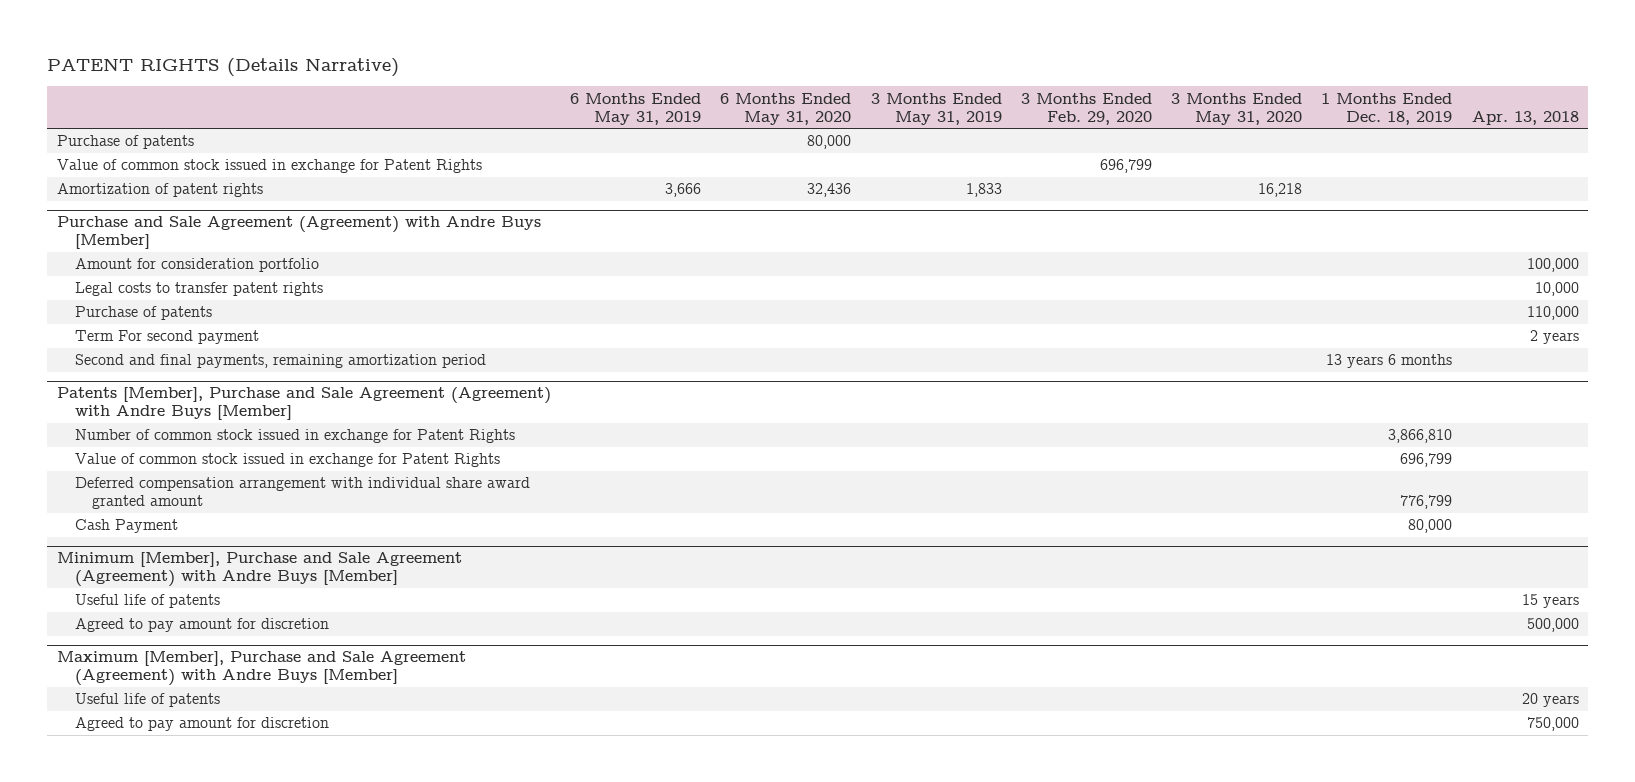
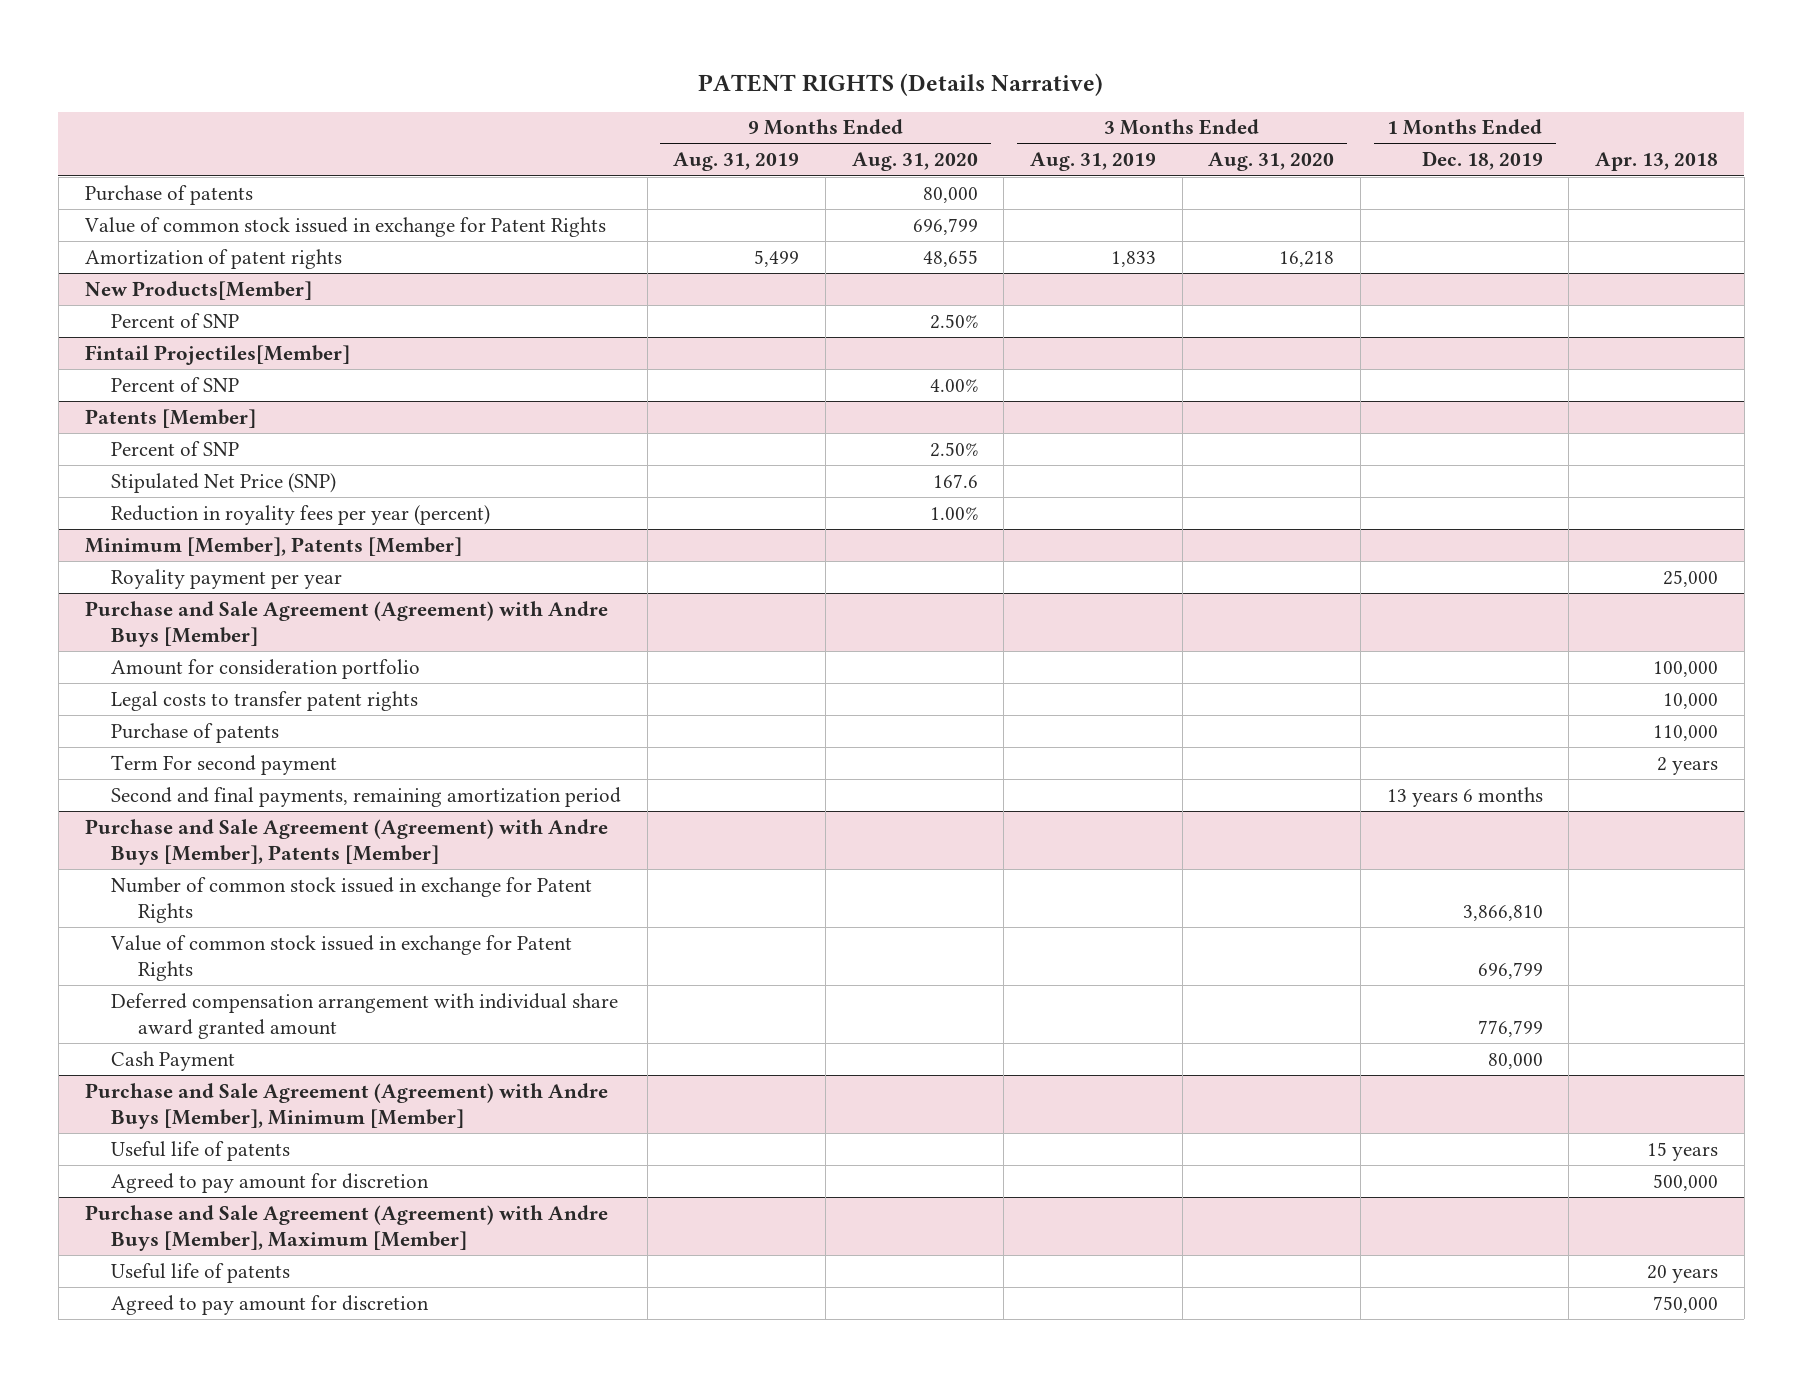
- | 6 Months Ended May 31, 2019 | 6 Months Ended May 31, 2020 | 3 Months Ended May 31, 2019 | 3 Months Ended Feb. 29, 2020 | 3 Months Ended May 31, 2020 | 1 Months Ended Dec. 18, 2019 | Apr. 13, 2018
+ | 9 Months Ended Aug. 31, 2019 | 9 Months Ended Aug. 31, 2020 | 3 Months Ended Aug. 31, 2019 | 3 Months Ended Aug. 31, 2020 | 1 Months Ended Dec. 18, 2019 | Apr. 13, 2018
+ New Products[Member]
+ Percent of SNP | | 2.50% | | | |
+ Fintail Projectiles[Member]
+ Percent of SNP | | 4.00% | | | |
+ Patents [Member]
+ Percent of SNP | | 2.50% | | | |
+ Stipulated Net Price (SNP) | | 167.6 | | | |
+ Reduction in royality fees per year (percent) | | 1.00% | | | |
+ Minimum [Member], Patents [Member]
+ Royality payment per year | | | | | | 25,000
- Patents [Member], Purchase and Sale Agreement (Agreement) with Andre Buys [Member]
+ Purchase and Sale Agreement (Agreement) with Andre Buys [Member], Patents [Member]
- Minimum [Member], Purchase and Sale Agreement (Agreement) with Andre Buys [Member]
+ Purchase and Sale Agreement (Agreement) with Andre Buys [Member], Minimum [Member]
- Maximum [Member], Purchase and Sale Agreement (Agreement) with Andre Buys [Member]
+ Purchase and Sale Agreement (Agreement) with Andre Buys [Member], Maximum [Member]

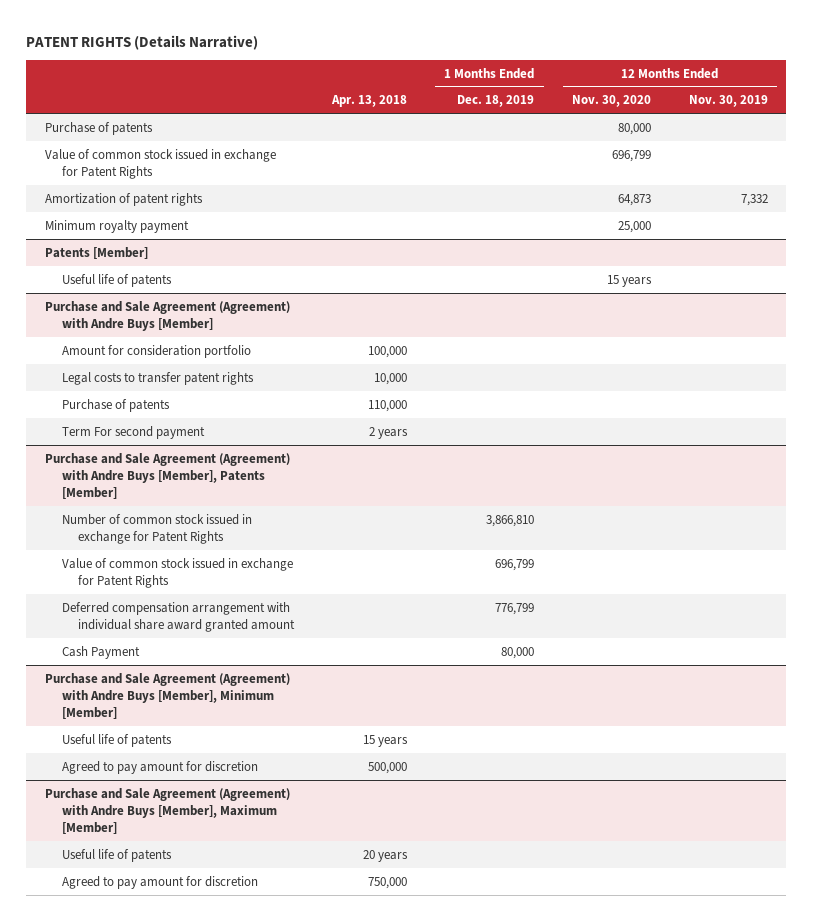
- | 9 Months Ended Aug. 31, 2019 | 9 Months Ended Aug. 31, 2020 | 3 Months Ended Aug. 31, 2019 | 3 Months Ended Aug. 31, 2020 | 1 Months Ended Dec. 18, 2019 | Apr. 13, 2018
+ | Apr. 13, 2018 | 1 Months Ended Dec. 18, 2019 | 12 Months Ended Nov. 30, 2020 | 12 Months Ended Nov. 30, 2019
- New Products[Member]
- Percent of SNP | | 2.50% | | | |
- Fintail Projectiles[Member]
- Percent of SNP | | 4.00% | | | |
+ Minimum royalty payment | | | 25,000 |
@ Patents [Member]
- Percent of SNP | | 2.50% | | | |
- Stipulated Net Price (SNP) | | 167.6 | | | |
- Reduction in royality fees per year (percent) | | 1.00% | | | |
- Minimum [Member], Patents [Member]
- Royality payment per year | | | | | | 25,000
@ Patents [Member]
+ Useful life of patents | | | 15 years |
@ Purchase and Sale Agreement (Agreement) with Andre Buys [Member]
- Second and final payments, remaining amortization period | | | | | 13 years 6 months |

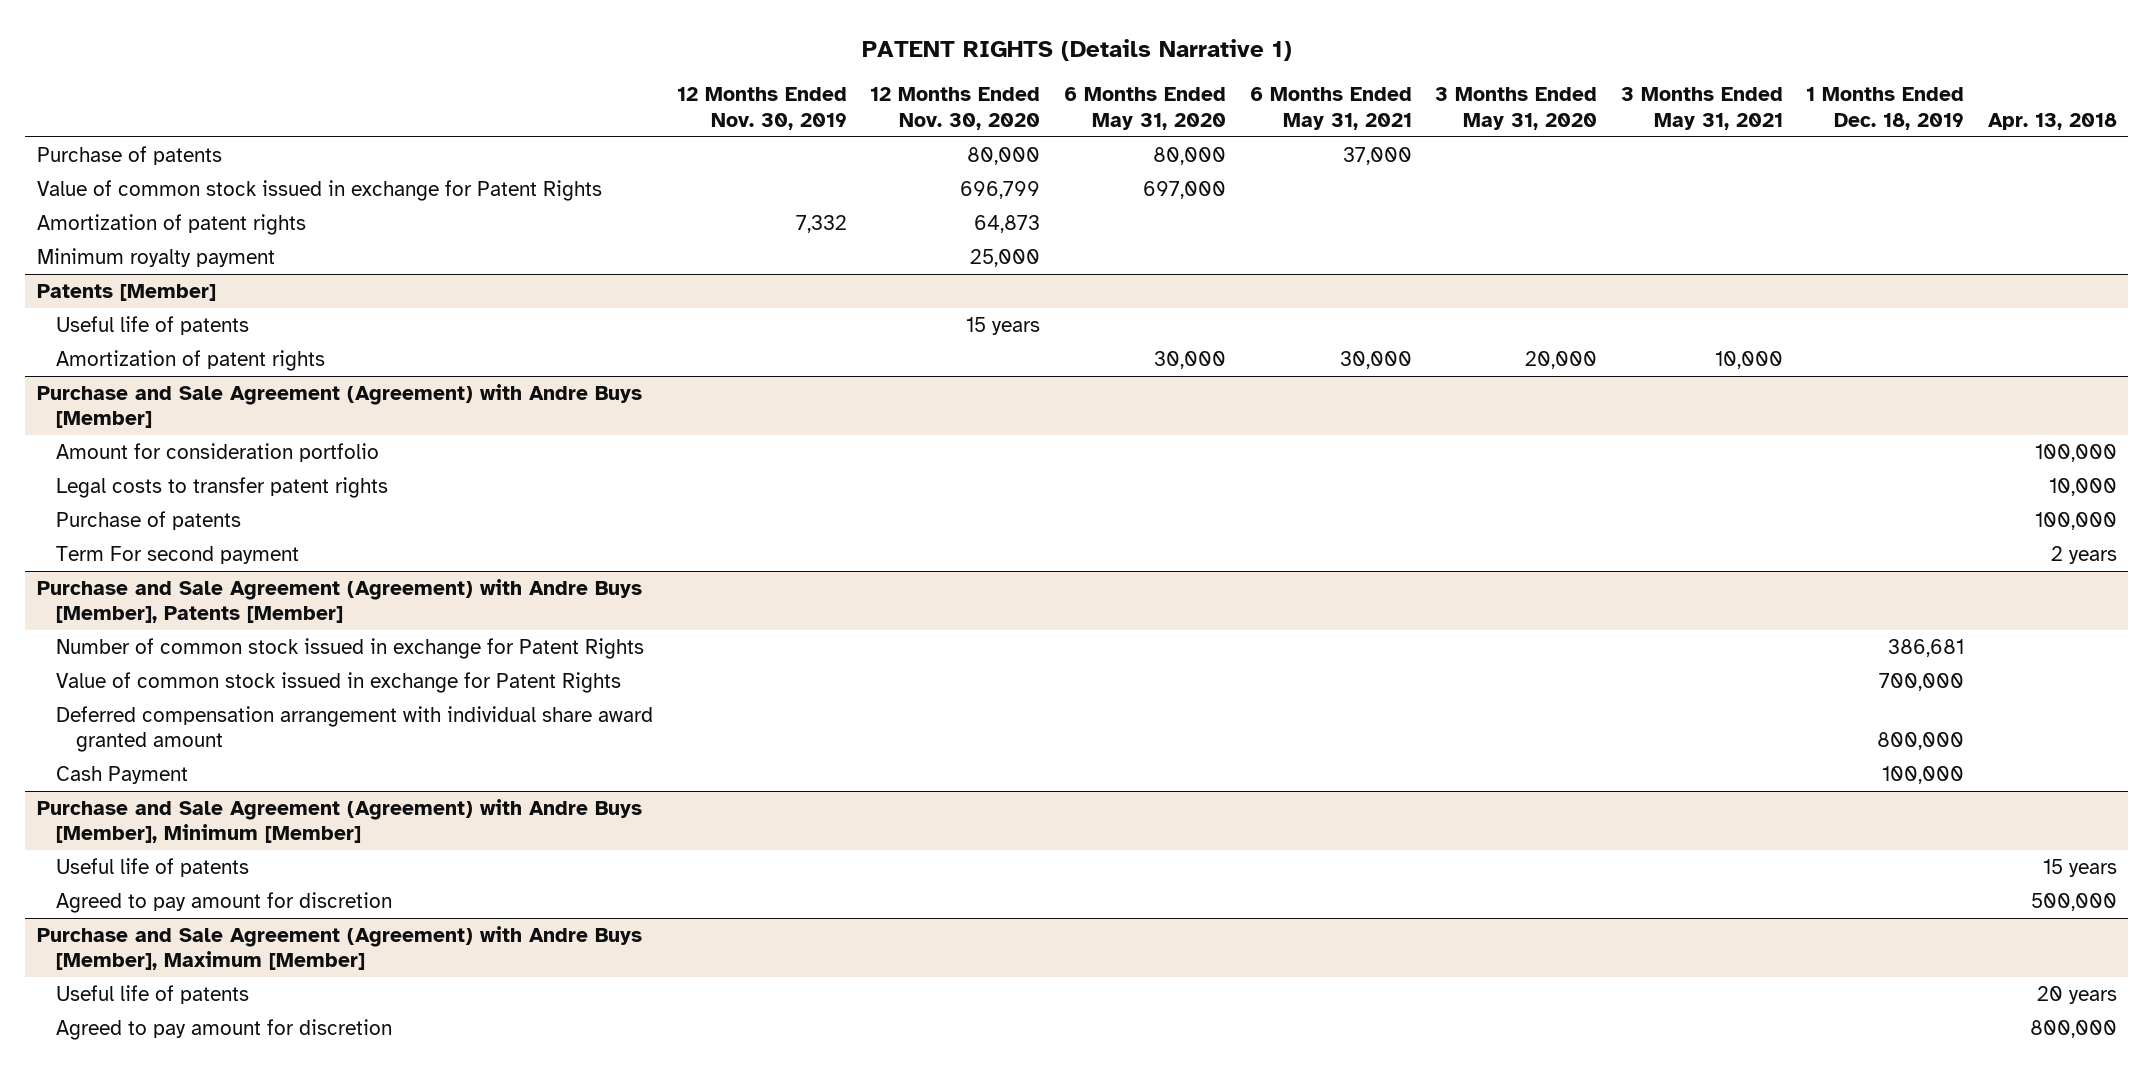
- PATENT RIGHTS (Details Narrative)
+ PATENT RIGHTS (Details Narrative 1)
- | Apr. 13, 2018 | 1 Months Ended Dec. 18, 2019 | 12 Months Ended Nov. 30, 2020 | 12 Months Ended Nov. 30, 2019
+ | 12 Months Ended Nov. 30, 2019 | 12 Months Ended Nov. 30, 2020 | 6 Months Ended May 31, 2020 | 6 Months Ended May 31, 2021 | 3 Months Ended May 31, 2020 | 3 Months Ended May 31, 2021 | 1 Months Ended Dec. 18, 2019 | Apr. 13, 2018
@ Patents [Member]
+ Amortization of patent rights | | | 30,000 | 30,000 | 20,000 | 10,000 | |
@ Purchase and Sale Agreement (Agreement) with Andre Buys [Member]
- Purchase of patents | 110,000 | | |
+ Purchase of patents | | | | | | | | 100,000
@ Purchase and Sale Agreement (Agreement) with Andre Buys [Member], Patents [Member]
- Number of common stock issued in exchange for Patent Rights | | 3,866,810 | |
- Value of common stock issued in exchange for Patent Rights | | 696,799 | |
- Deferred compensation arrangement with individual share award granted amount | | 776,799 | |
- Cash Payment | | 80,000 | |
+ Number of common stock issued in exchange for Patent Rights | | | | | | | 386,681 |
+ Value of common stock issued in exchange for Patent Rights | | | | | | | 700,000 |
+ Deferred compensation arrangement with individual share award granted amount | | | | | | | 800,000 |
+ Cash Payment | | | | | | | 100,000 |
@ Purchase and Sale Agreement (Agreement) with Andre Buys [Member], Maximum [Member]
- Agreed to pay amount for discretion | 750,000 | | |
+ Agreed to pay amount for discretion | | | | | | | | 800,000

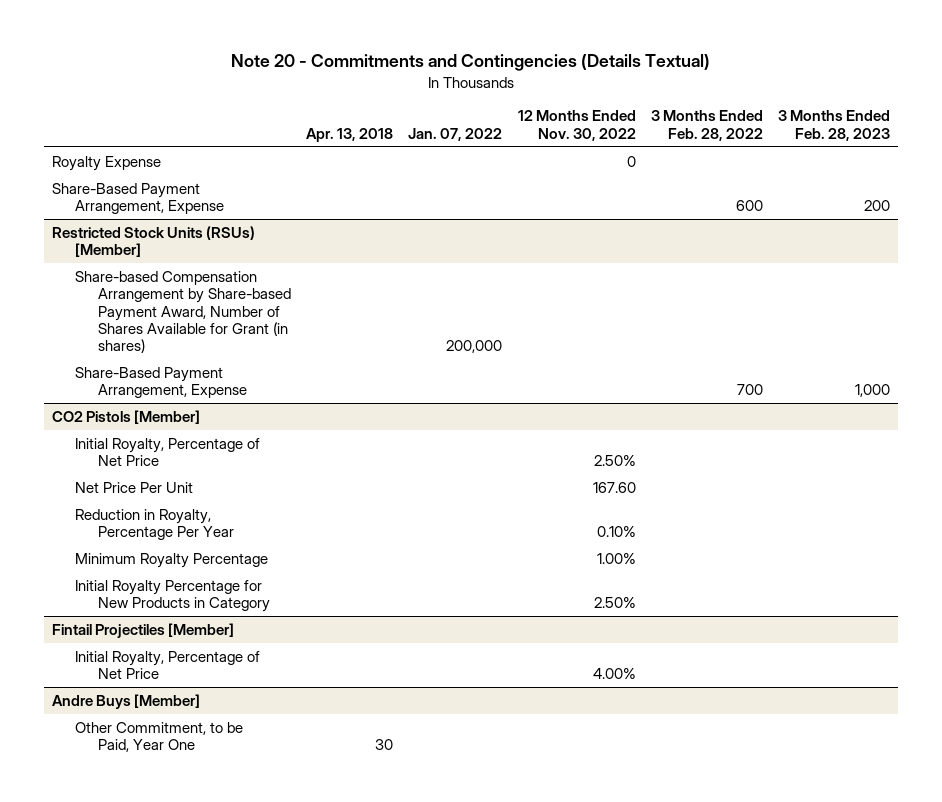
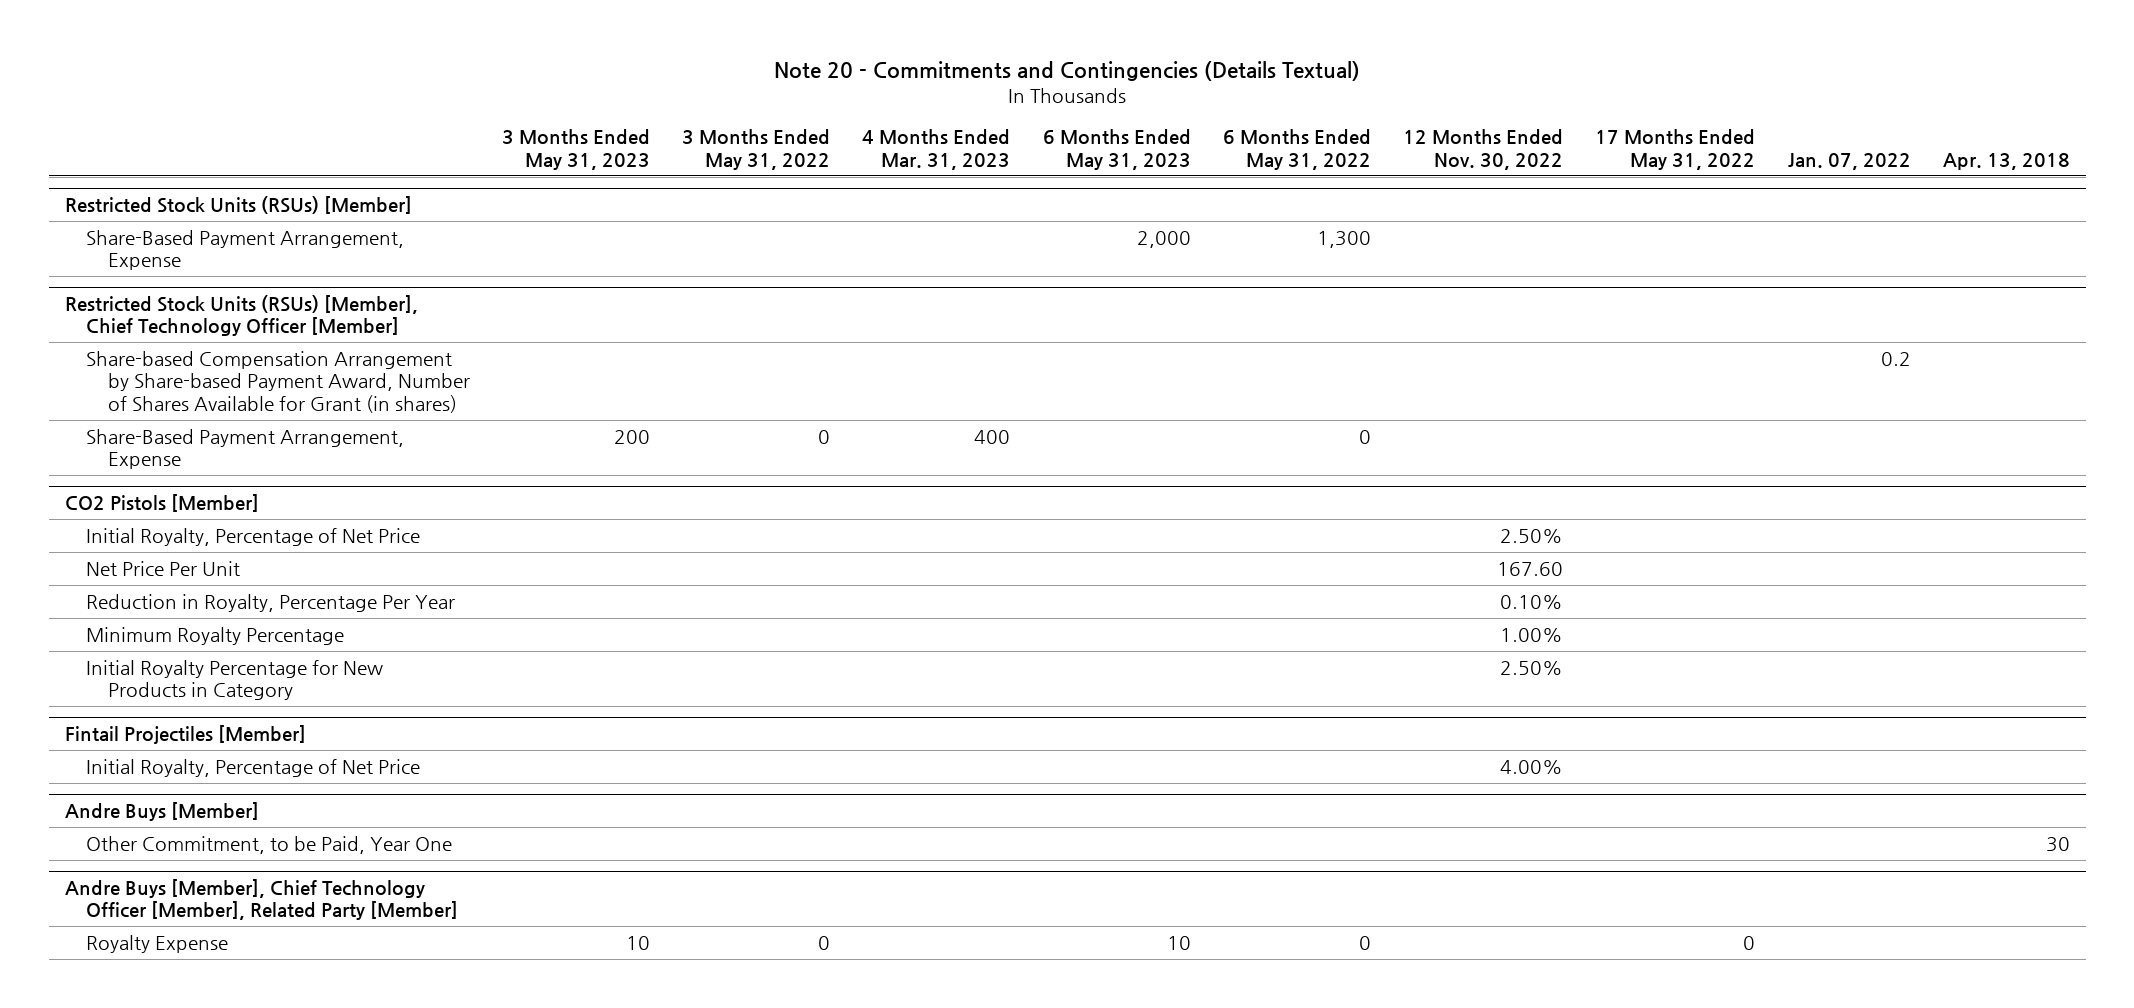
- | Apr. 13, 2018 | Jan. 07, 2022 | 12 Months Ended Nov. 30, 2022 | 3 Months Ended Feb. 28, 2022 | 3 Months Ended Feb. 28, 2023
+ | 3 Months Ended May 31, 2023 | 3 Months Ended May 31, 2022 | 4 Months Ended Mar. 31, 2023 | 6 Months Ended May 31, 2023 | 6 Months Ended May 31, 2022 | 12 Months Ended Nov. 30, 2022 | 17 Months Ended May 31, 2022 | Jan. 07, 2022 | Apr. 13, 2018
- Royalty Expense | | | 0 | |
- Share-Based Payment Arrangement, Expense | | | | 600 | 200
@ Restricted Stock Units (RSUs) [Member]
- Share-based Compensation Arrangement by Share-based Payment Award, Number of Shares Available for Grant (in shares) | | 200,000 | | |
+ Restricted Stock Units (RSUs) [Member], Chief Technology Officer [Member]
+ Share-based Compensation Arrangement by Share-based Payment Award, Number of Shares Available for Grant (in shares) | | | | | | | | 0.2 |
+ Share-Based Payment Arrangement, Expense | 200 | 0 | 400 | | 0 | | | |
+ Andre Buys [Member], Chief Technology Officer [Member], Related Party [Member]
+ Royalty Expense | 10 | 0 | | 10 | 0 | | 0 | |

